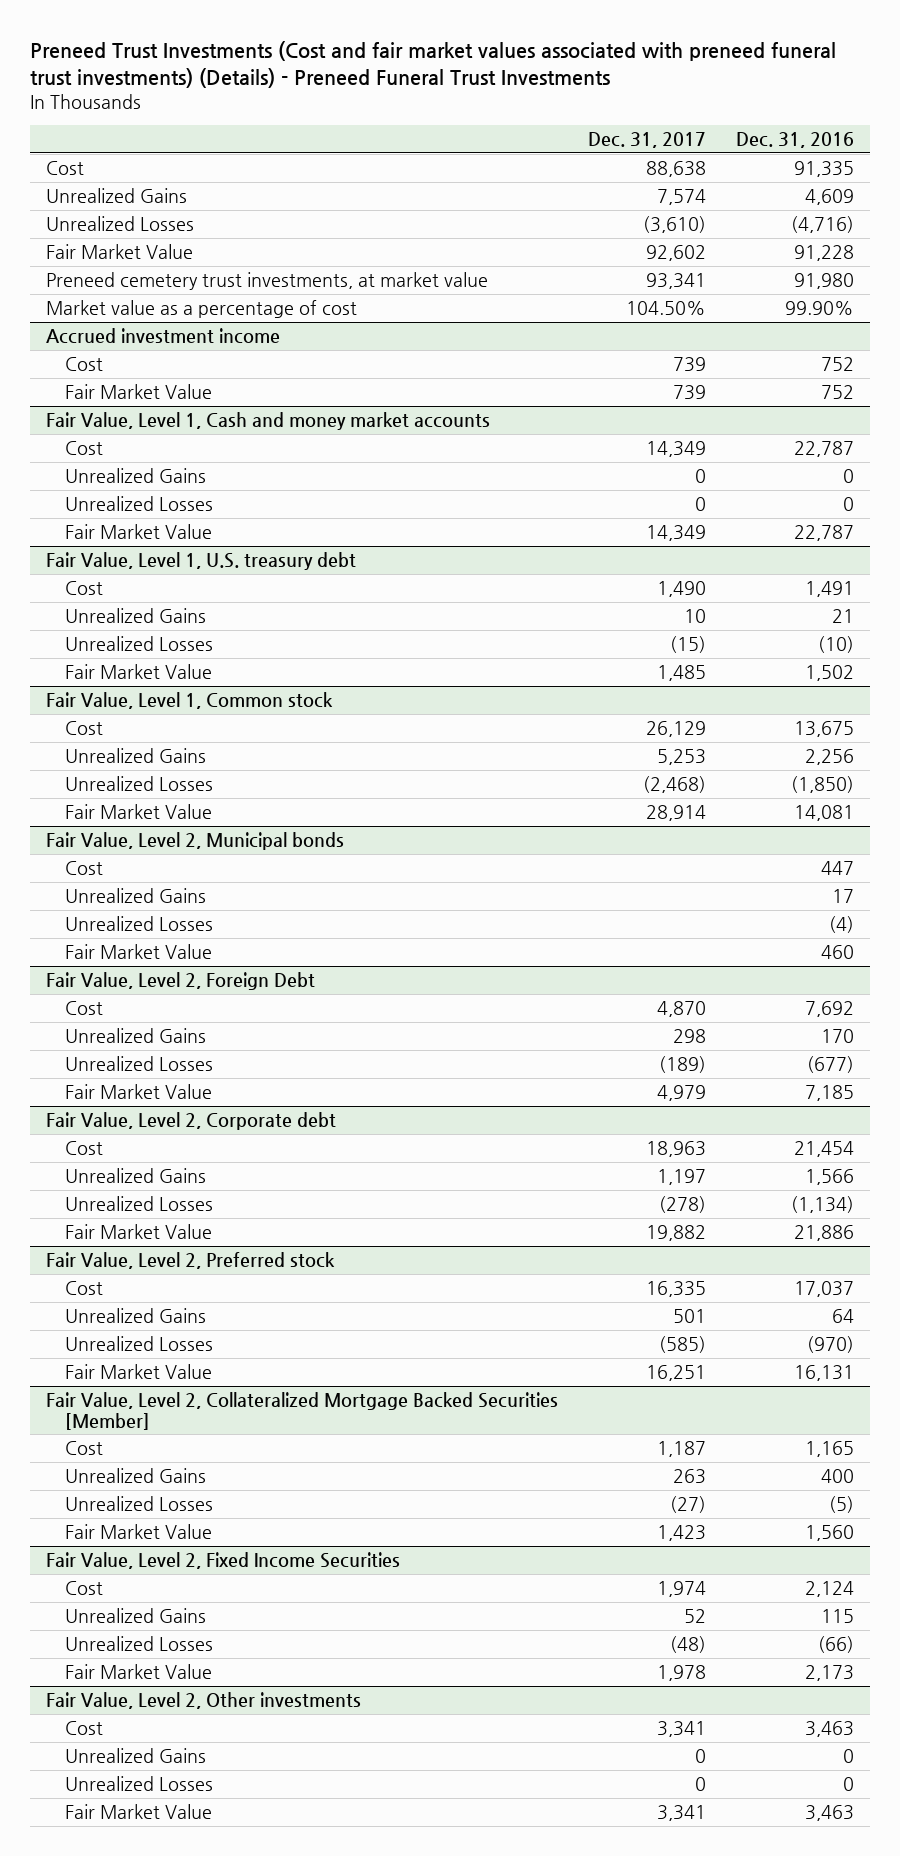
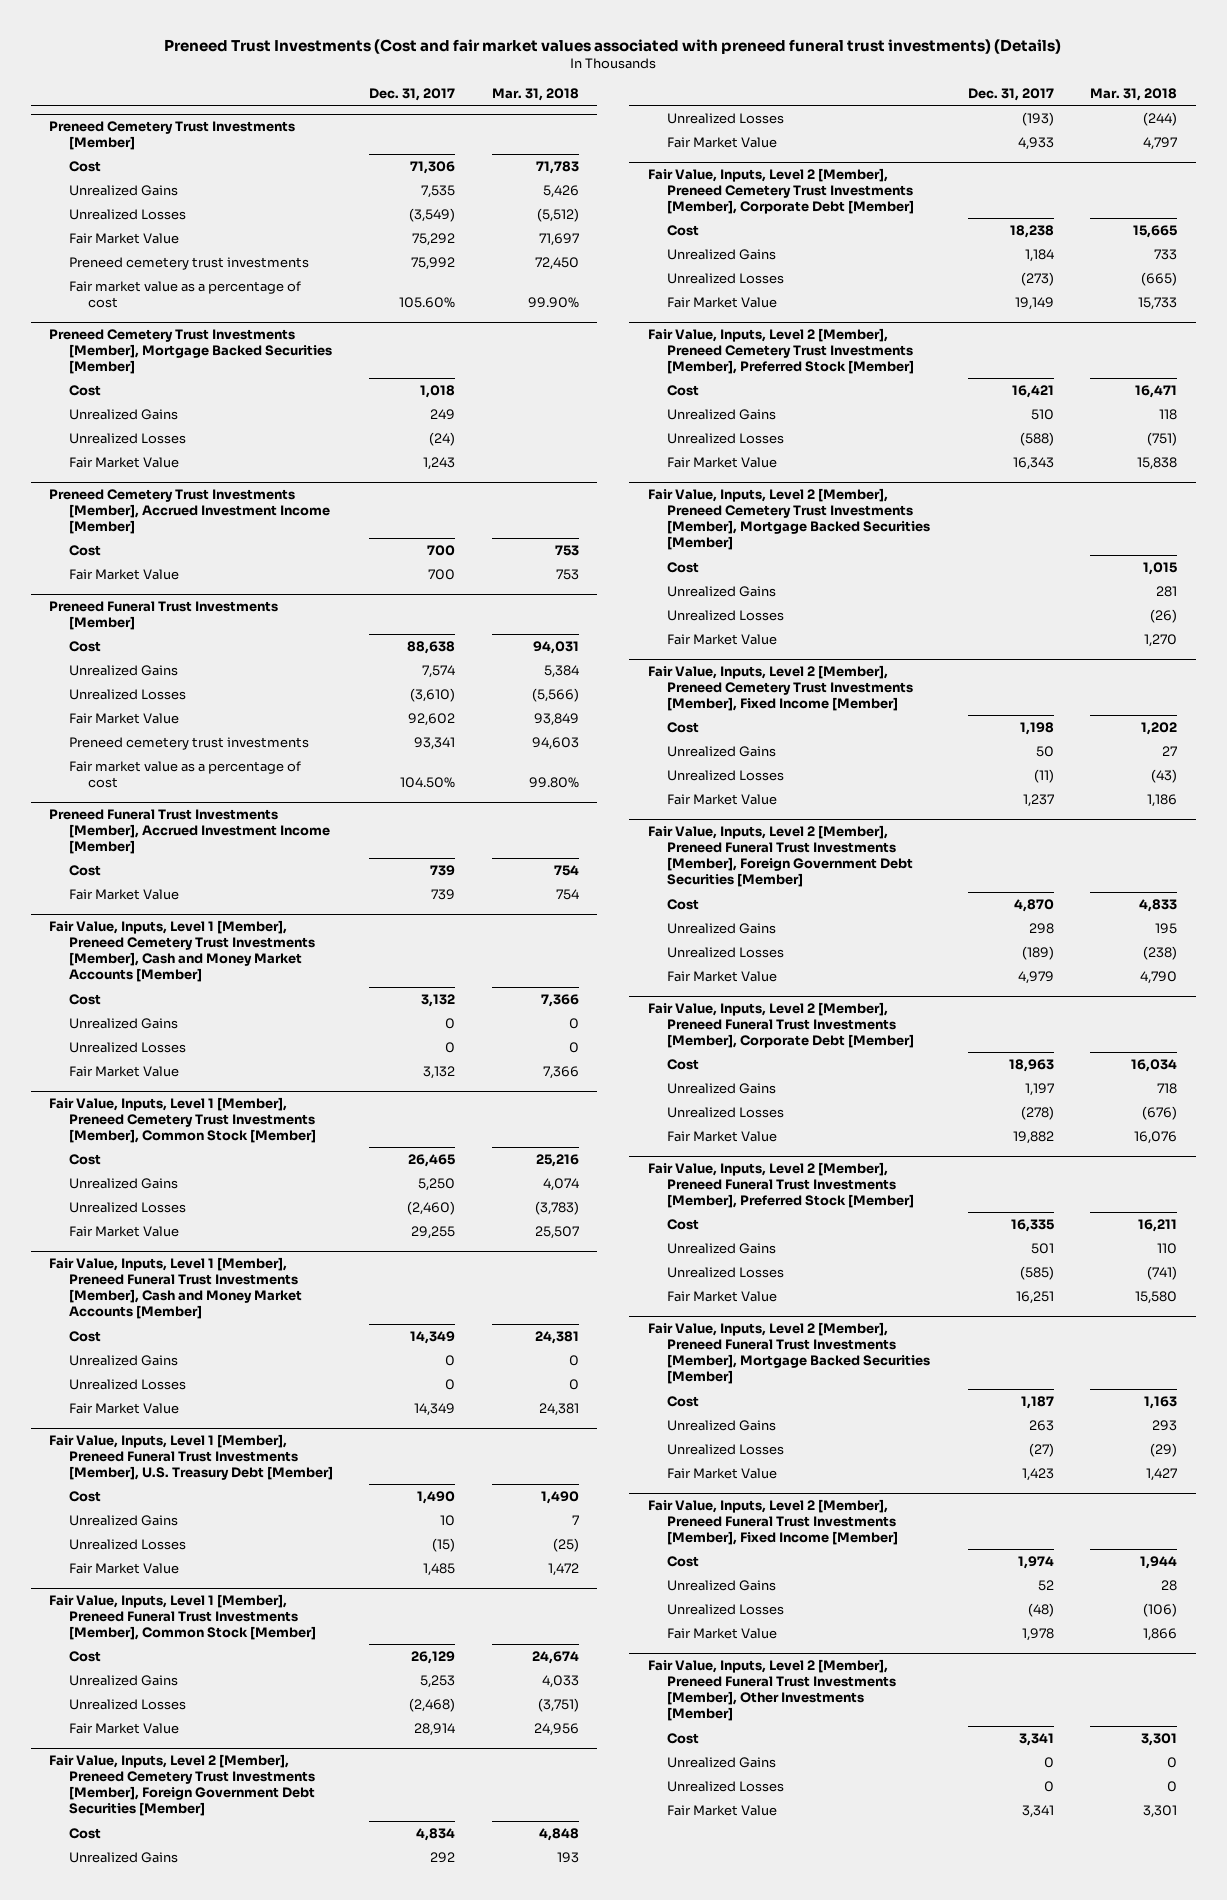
- Preneed Trust Investments (Cost and fair market values associated with preneed funeral trust investments) (Details) - Preneed Funeral Trust Investments
+ Preneed Trust Investments (Cost and fair market values associated with preneed funeral trust investments) (Details)
- | Dec. 31, 2017 | Dec. 31, 2016
+ | Dec. 31, 2017 | Mar. 31, 2018
+ Preneed Cemetery Trust Investments [Member]
+ Cost | 71,306 | 71,783
+ Unrealized Gains | 7,535 | 5,426
+ Unrealized Losses | (3,549) | (5,512)
+ Fair Market Value | 75,292 | 71,697
+ Preneed cemetery trust investments | 75,992 | 72,450
+ Fair market value as a percentage of cost | 105.60% | 99.90%
+ Preneed Cemetery Trust Investments [Member], Mortgage Backed Securities [Member]
+ Cost | 1,018 |
+ Unrealized Gains | 249 |
+ Unrealized Losses | (24) |
+ Fair Market Value | 1,243 |
+ Preneed Cemetery Trust Investments [Member], Accrued Investment Income [Member]
+ Cost | 700 | 753
+ Fair Market Value | 700 | 753
+ Preneed Funeral Trust Investments [Member]
- Preneed cemetery trust investments, at market value | 93,341 | 91,980
- Market value as a percentage of cost | 104.50% | 99.90%
- Accrued investment income
+ Preneed cemetery trust investments | 93,341 | 94,603
+ Fair market value as a percentage of cost | 104.50% | 99.80%
+ Preneed Funeral Trust Investments [Member], Accrued Investment Income [Member]
- Fair Value, Level 1, Cash and money market accounts
+ Fair Value, Inputs, Level 1 [Member], Preneed Cemetery Trust Investments [Member], Cash and Money Market Accounts [Member]
+ Cost | 3,132 | 7,366
+ Unrealized Gains | 0 | 0
+ Unrealized Losses | 0 | 0
+ Fair Market Value | 3,132 | 7,366
+ Fair Value, Inputs, Level 1 [Member], Preneed Cemetery Trust Investments [Member], Common Stock [Member]
+ Cost | 26,465 | 25,216
+ Unrealized Gains | 5,250 | 4,074
+ Unrealized Losses | (2,460) | (3,783)
+ Fair Market Value | 29,255 | 25,507
+ Fair Value, Inputs, Level 1 [Member], Preneed Funeral Trust Investments [Member], Cash and Money Market Accounts [Member]
- Fair Value, Level 1, U.S. treasury debt
+ Fair Value, Inputs, Level 1 [Member], Preneed Funeral Trust Investments [Member], U.S. Treasury Debt [Member]
- Fair Value, Level 1, Common stock
+ Fair Value, Inputs, Level 1 [Member], Preneed Funeral Trust Investments [Member], Common Stock [Member]
- Fair Value, Level 2, Municipal bonds
+ Fair Value, Inputs, Level 2 [Member], Preneed Cemetery Trust Investments [Member], Foreign Government Debt Securities [Member]
+ Cost | 4,834 | 4,848
+ Unrealized Gains | 292 | 193
+ Unrealized Losses | (193) | (244)
+ Fair Market Value | 4,933 | 4,797
+ Fair Value, Inputs, Level 2 [Member], Preneed Cemetery Trust Investments [Member], Corporate Debt [Member]
+ Cost | 18,238 | 15,665
+ Unrealized Gains | 1,184 | 733
+ Unrealized Losses | (273) | (665)
+ Fair Market Value | 19,149 | 15,733
+ Fair Value, Inputs, Level 2 [Member], Preneed Cemetery Trust Investments [Member], Preferred Stock [Member]
+ Cost | 16,421 | 16,471
+ Unrealized Gains | 510 | 118
+ Unrealized Losses | (588) | (751)
+ Fair Market Value | 16,343 | 15,838
+ Fair Value, Inputs, Level 2 [Member], Preneed Cemetery Trust Investments [Member], Mortgage Backed Securities [Member]
- Fair Value, Level 2, Foreign Debt
+ Fair Value, Inputs, Level 2 [Member], Preneed Cemetery Trust Investments [Member], Fixed Income [Member]
+ Cost | 1,198 | 1,202
+ Unrealized Gains | 50 | 27
+ Unrealized Losses | (11) | (43)
+ Fair Market Value | 1,237 | 1,186
+ Fair Value, Inputs, Level 2 [Member], Preneed Funeral Trust Investments [Member], Foreign Government Debt Securities [Member]
- Fair Value, Level 2, Corporate debt
+ Fair Value, Inputs, Level 2 [Member], Preneed Funeral Trust Investments [Member], Corporate Debt [Member]
- Fair Value, Level 2, Preferred stock
+ Fair Value, Inputs, Level 2 [Member], Preneed Funeral Trust Investments [Member], Preferred Stock [Member]
- Fair Value, Level 2, Collateralized Mortgage Backed Securities [Member]
+ Fair Value, Inputs, Level 2 [Member], Preneed Funeral Trust Investments [Member], Mortgage Backed Securities [Member]
- Fair Value, Level 2, Fixed Income Securities
+ Fair Value, Inputs, Level 2 [Member], Preneed Funeral Trust Investments [Member], Fixed Income [Member]
- Fair Value, Level 2, Other investments
+ Fair Value, Inputs, Level 2 [Member], Preneed Funeral Trust Investments [Member], Other Investments [Member]

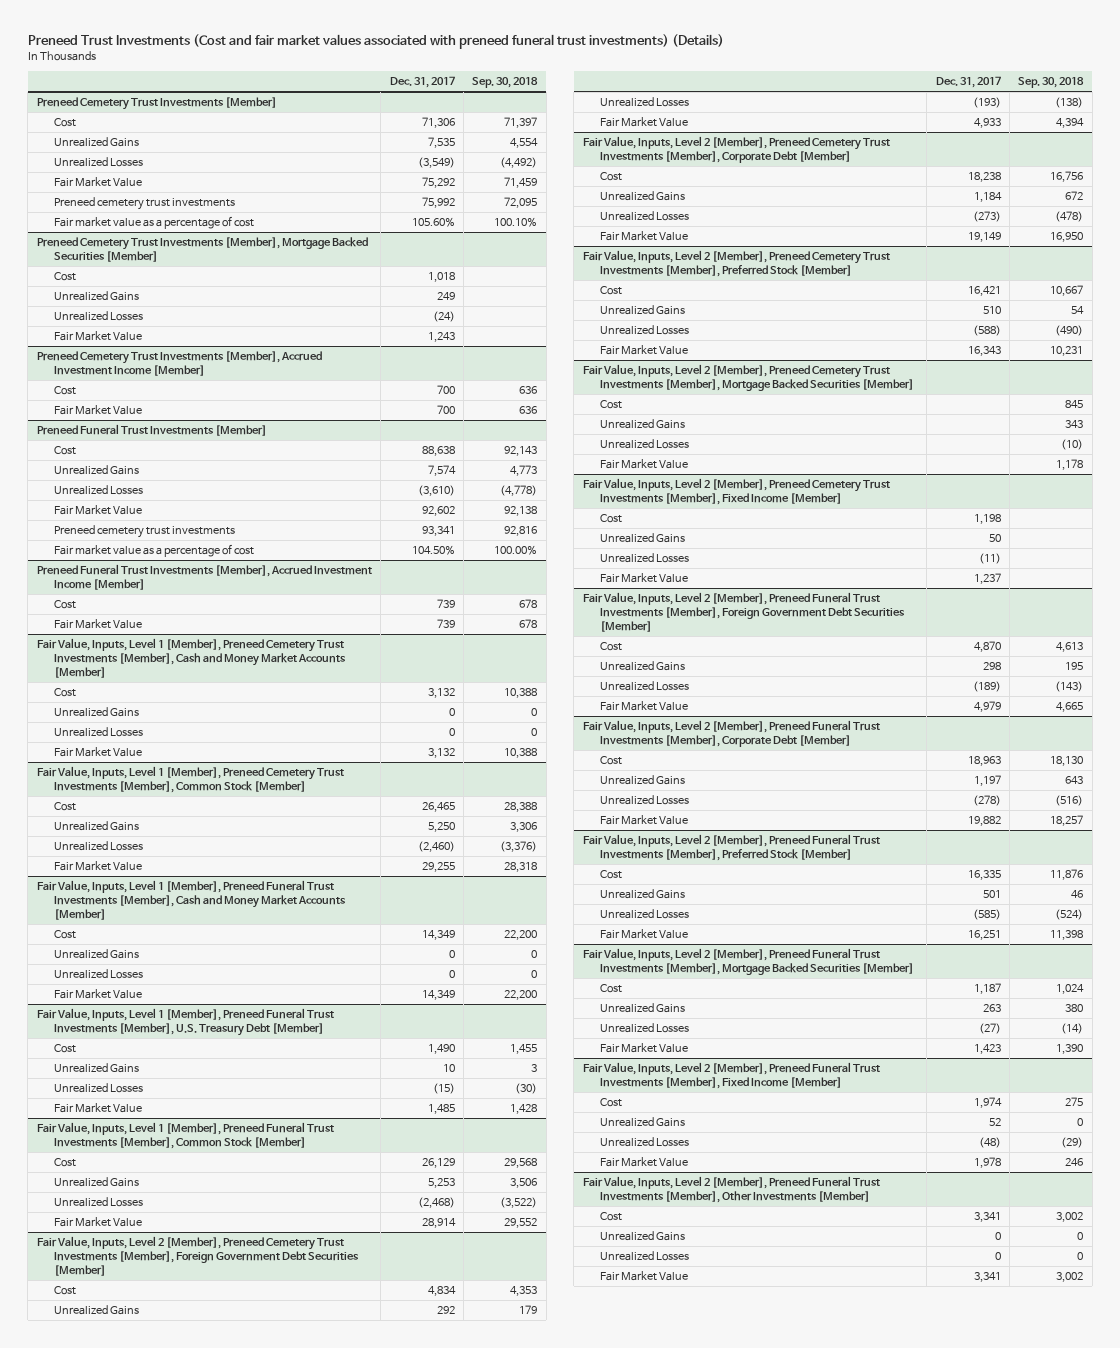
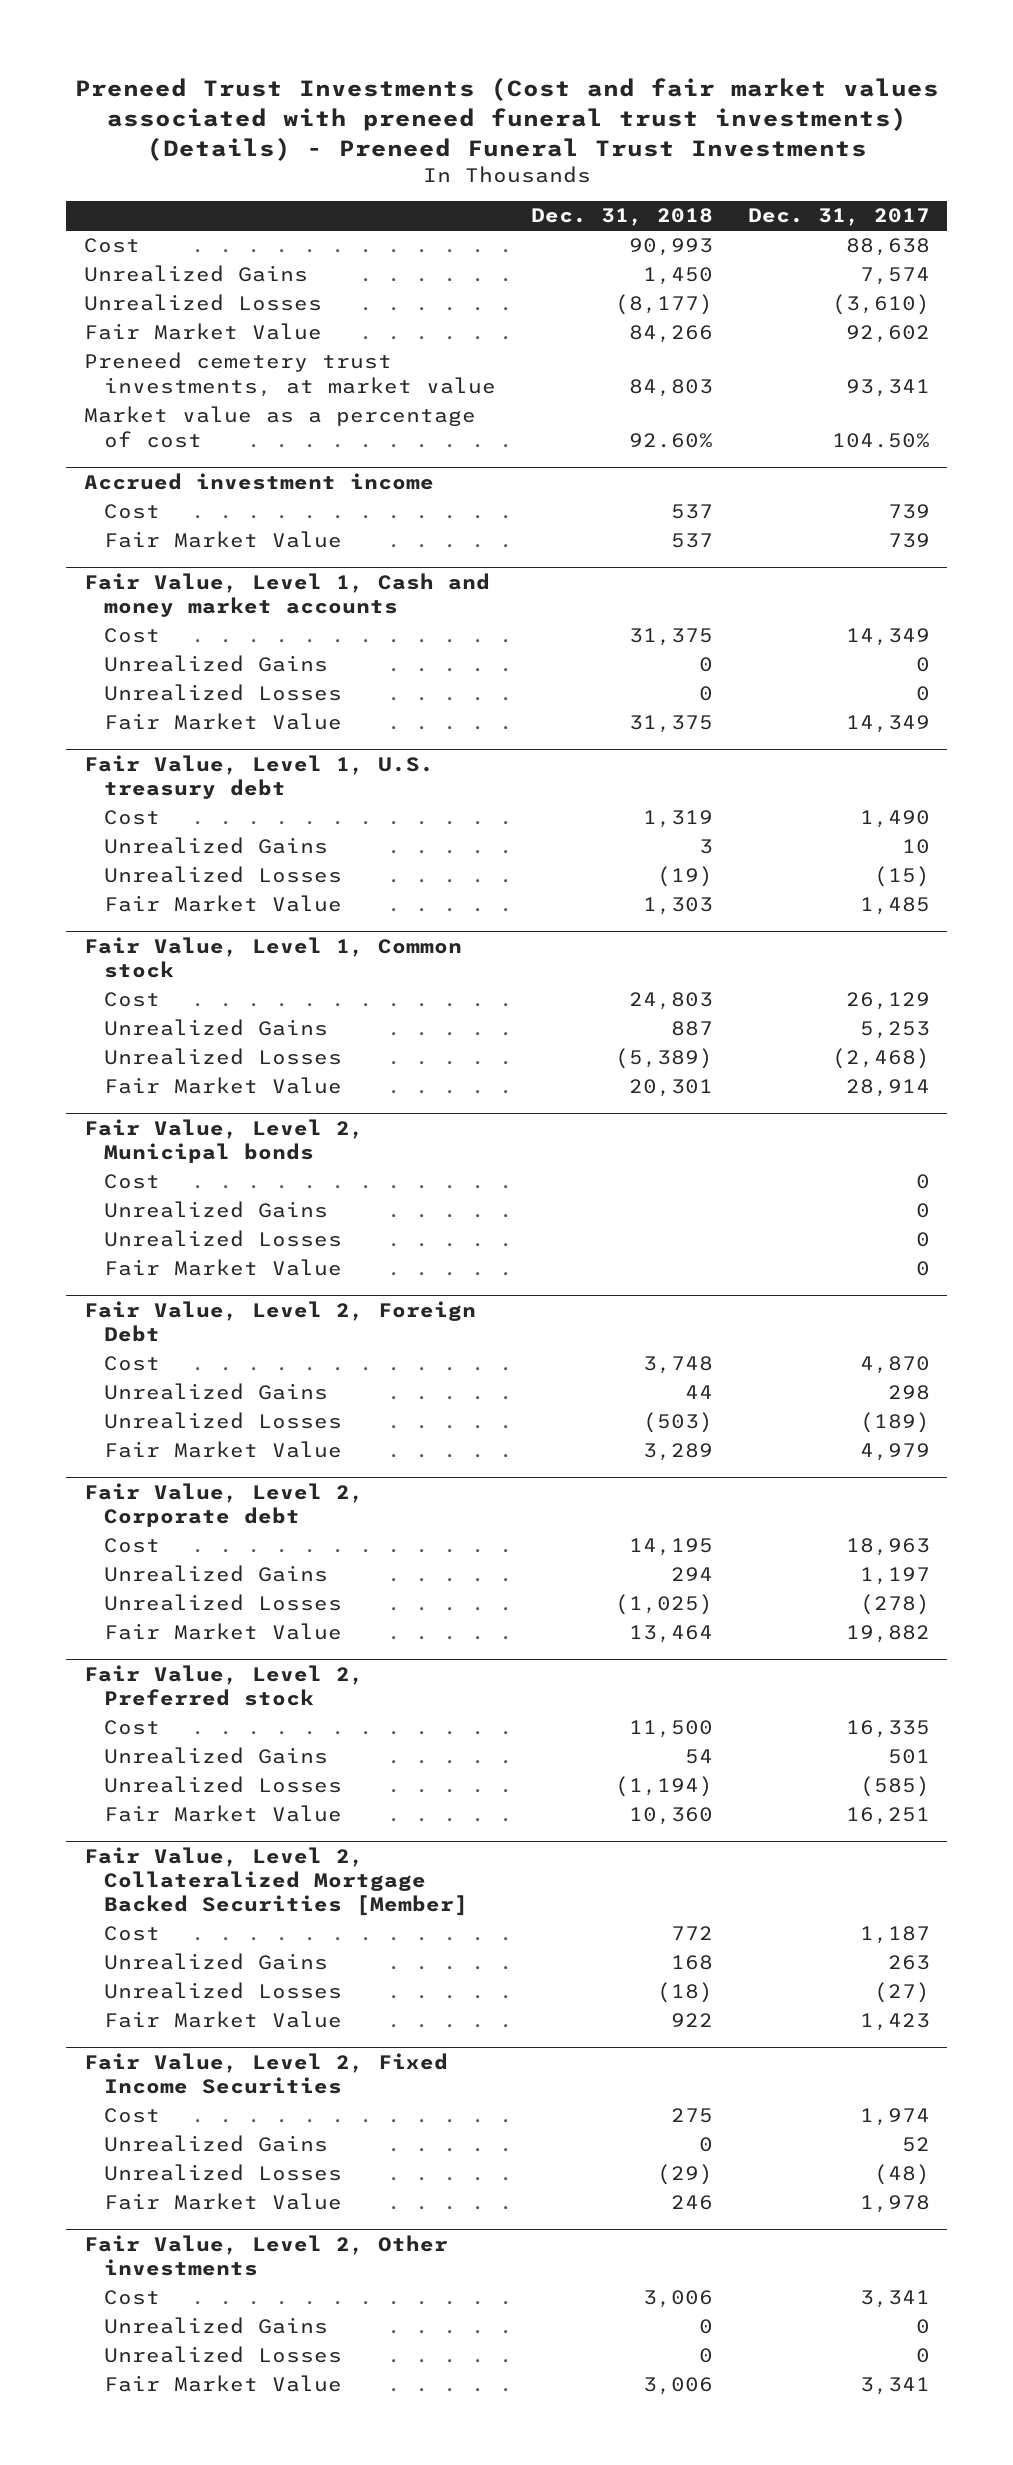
- Preneed Trust Investments (Cost and fair market values associated with preneed funeral trust investments) (Details)
+ Preneed Trust Investments (Cost and fair market values associated with preneed funeral trust investments) (Details) - Preneed Funeral Trust Investments
- | Dec. 31, 2017 | Sep. 30, 2018
+ | Dec. 31, 2018 | Dec. 31, 2017
- Preneed Cemetery Trust Investments [Member]
- Cost | 71,306 | 71,397
- Unrealized Gains | 7,535 | 4,554
- Unrealized Losses | (3,549) | (4,492)
- Fair Market Value | 75,292 | 71,459
- Preneed cemetery trust investments | 75,992 | 72,095
- Fair market value as a percentage of cost | 105.60% | 100.10%
- Preneed Cemetery Trust Investments [Member], Mortgage Backed Securities [Member]
- Cost | 1,018 |
- Unrealized Gains | 249 |
- Unrealized Losses | (24) |
- Fair Market Value | 1,243 |
- Preneed Cemetery Trust Investments [Member], Accrued Investment Income [Member]
- Cost | 700 | 636
- Fair Market Value | 700 | 636
- Preneed Funeral Trust Investments [Member]
- Preneed cemetery trust investments | 93,341 | 92,816
- Fair market value as a percentage of cost | 104.50% | 100.00%
- Preneed Funeral Trust Investments [Member], Accrued Investment Income [Member]
+ Preneed cemetery trust investments, at market value | 84,803 | 93,341
+ Market value as a percentage of cost | 92.60% | 104.50%
+ Accrued investment income
- Fair Value, Inputs, Level 1 [Member], Preneed Cemetery Trust Investments [Member], Cash and Money Market Accounts [Member]
- Cost | 3,132 | 10,388
- Unrealized Gains | 0 | 0
- Unrealized Losses | 0 | 0
- Fair Market Value | 3,132 | 10,388
- Fair Value, Inputs, Level 1 [Member], Preneed Cemetery Trust Investments [Member], Common Stock [Member]
- Cost | 26,465 | 28,388
- Unrealized Gains | 5,250 | 3,306
- Unrealized Losses | (2,460) | (3,376)
- Fair Market Value | 29,255 | 28,318
- Fair Value, Inputs, Level 1 [Member], Preneed Funeral Trust Investments [Member], Cash and Money Market Accounts [Member]
+ Fair Value, Level 1, Cash and money market accounts
- Fair Value, Inputs, Level 1 [Member], Preneed Funeral Trust Investments [Member], U.S. Treasury Debt [Member]
+ Fair Value, Level 1, U.S. treasury debt
- Fair Value, Inputs, Level 1 [Member], Preneed Funeral Trust Investments [Member], Common Stock [Member]
+ Fair Value, Level 1, Common stock
- Fair Value, Inputs, Level 2 [Member], Preneed Cemetery Trust Investments [Member], Foreign Government Debt Securities [Member]
- Cost | 4,834 | 4,353
- Unrealized Gains | 292 | 179
- Unrealized Losses | (193) | (138)
- Fair Market Value | 4,933 | 4,394
- Fair Value, Inputs, Level 2 [Member], Preneed Cemetery Trust Investments [Member], Corporate Debt [Member]
- Cost | 18,238 | 16,756
- Unrealized Gains | 1,184 | 672
- Unrealized Losses | (273) | (478)
- Fair Market Value | 19,149 | 16,950
- Fair Value, Inputs, Level 2 [Member], Preneed Cemetery Trust Investments [Member], Preferred Stock [Member]
- Cost | 16,421 | 10,667
- Unrealized Gains | 510 | 54
- Unrealized Losses | (588) | (490)
- Fair Market Value | 16,343 | 10,231
- Fair Value, Inputs, Level 2 [Member], Preneed Cemetery Trust Investments [Member], Mortgage Backed Securities [Member]
- Cost | | 845
- Unrealized Gains | | 343
- Unrealized Losses | | (10)
- Fair Market Value | | 1,178
- Fair Value, Inputs, Level 2 [Member], Preneed Cemetery Trust Investments [Member], Fixed Income [Member]
- Cost | 1,198 |
- Unrealized Gains | 50 |
- Unrealized Losses | (11) |
- Fair Market Value | 1,237 |
- Fair Value, Inputs, Level 2 [Member], Preneed Funeral Trust Investments [Member], Foreign Government Debt Securities [Member]
+ Fair Value, Level 2, Municipal bonds
+ Cost | | 0
+ Unrealized Gains | | 0
+ Unrealized Losses | | 0
+ Fair Market Value | | 0
+ Fair Value, Level 2, Foreign Debt
- Fair Value, Inputs, Level 2 [Member], Preneed Funeral Trust Investments [Member], Corporate Debt [Member]
+ Fair Value, Level 2, Corporate debt
- Fair Value, Inputs, Level 2 [Member], Preneed Funeral Trust Investments [Member], Preferred Stock [Member]
+ Fair Value, Level 2, Preferred stock
- Fair Value, Inputs, Level 2 [Member], Preneed Funeral Trust Investments [Member], Mortgage Backed Securities [Member]
+ Fair Value, Level 2, Collateralized Mortgage Backed Securities [Member]
- Fair Value, Inputs, Level 2 [Member], Preneed Funeral Trust Investments [Member], Fixed Income [Member]
+ Fair Value, Level 2, Fixed Income Securities
- Fair Value, Inputs, Level 2 [Member], Preneed Funeral Trust Investments [Member], Other Investments [Member]
+ Fair Value, Level 2, Other investments

